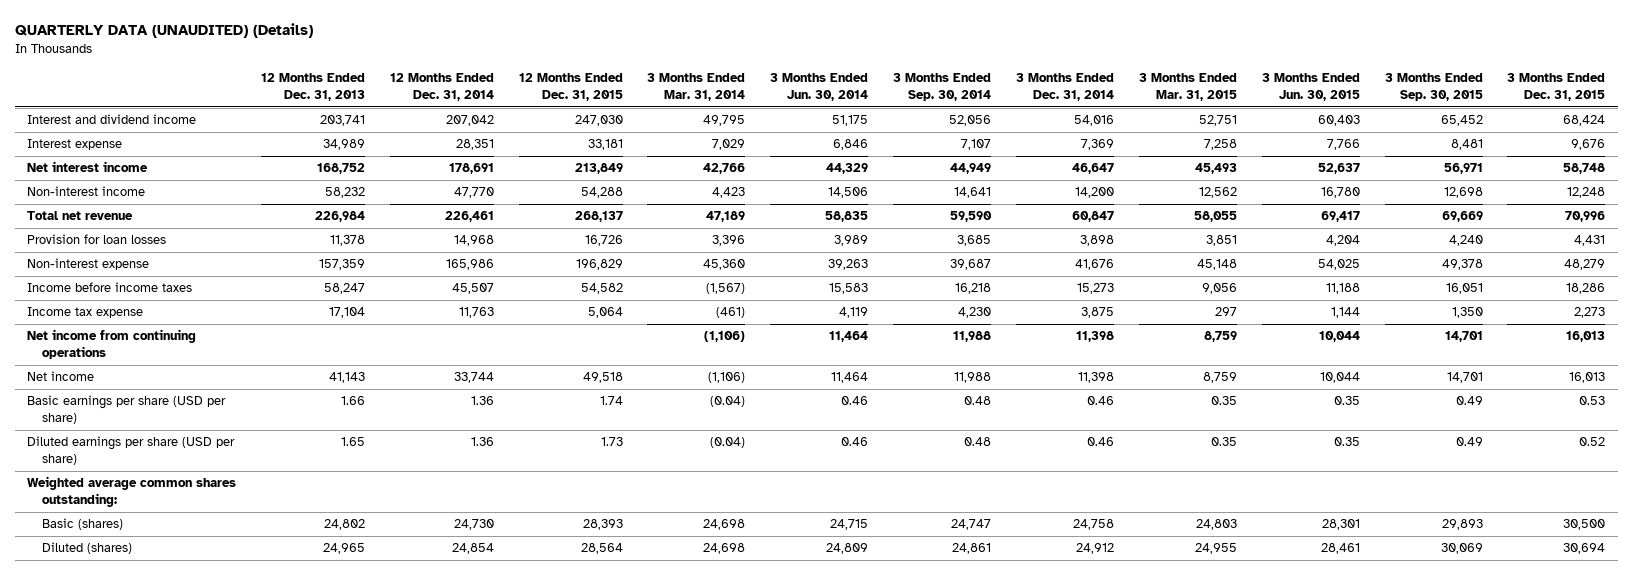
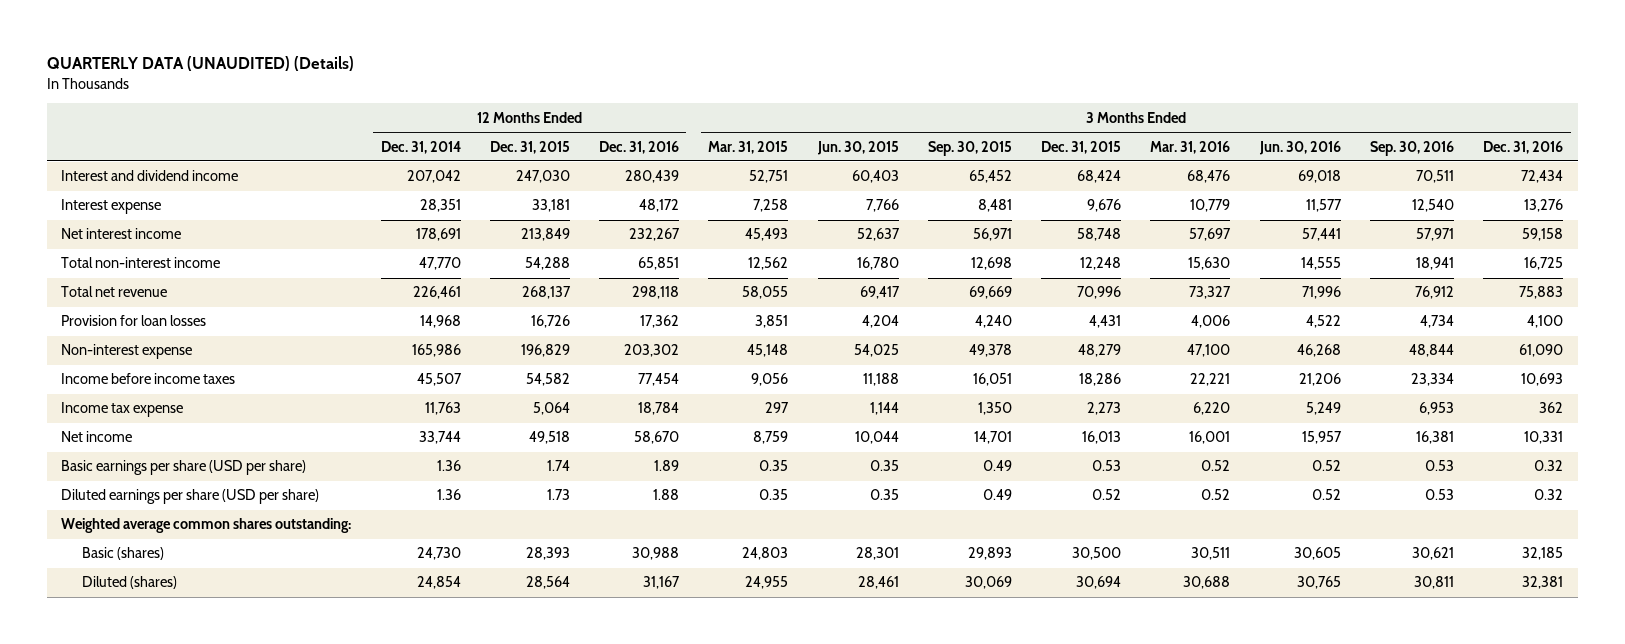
- | 12 Months Ended Dec. 31, 2013 | 12 Months Ended Dec. 31, 2014 | 12 Months Ended Dec. 31, 2015 | 3 Months Ended Mar. 31, 2014 | 3 Months Ended Jun. 30, 2014 | 3 Months Ended Sep. 30, 2014 | 3 Months Ended Dec. 31, 2014 | 3 Months Ended Mar. 31, 2015 | 3 Months Ended Jun. 30, 2015 | 3 Months Ended Sep. 30, 2015 | 3 Months Ended Dec. 31, 2015
+ | 12 Months Ended Dec. 31, 2014 | 12 Months Ended Dec. 31, 2015 | 12 Months Ended Dec. 31, 2016 | 3 Months Ended Mar. 31, 2015 | 3 Months Ended Jun. 30, 2015 | 3 Months Ended Sep. 30, 2015 | 3 Months Ended Dec. 31, 2015 | 3 Months Ended Mar. 31, 2016 | 3 Months Ended Jun. 30, 2016 | 3 Months Ended Sep. 30, 2016 | 3 Months Ended Dec. 31, 2016
- Non-interest income | 58,232 | 47,770 | 54,288 | 4,423 | 14,506 | 14,641 | 14,200 | 12,562 | 16,780 | 12,698 | 12,248
+ Total non-interest income | 47,770 | 54,288 | 65,851 | 12,562 | 16,780 | 12,698 | 12,248 | 15,630 | 14,555 | 18,941 | 16,725
- Net income from continuing operations | | | | (1,106) | 11,464 | 11,988 | 11,398 | 8,759 | 10,044 | 14,701 | 16,013

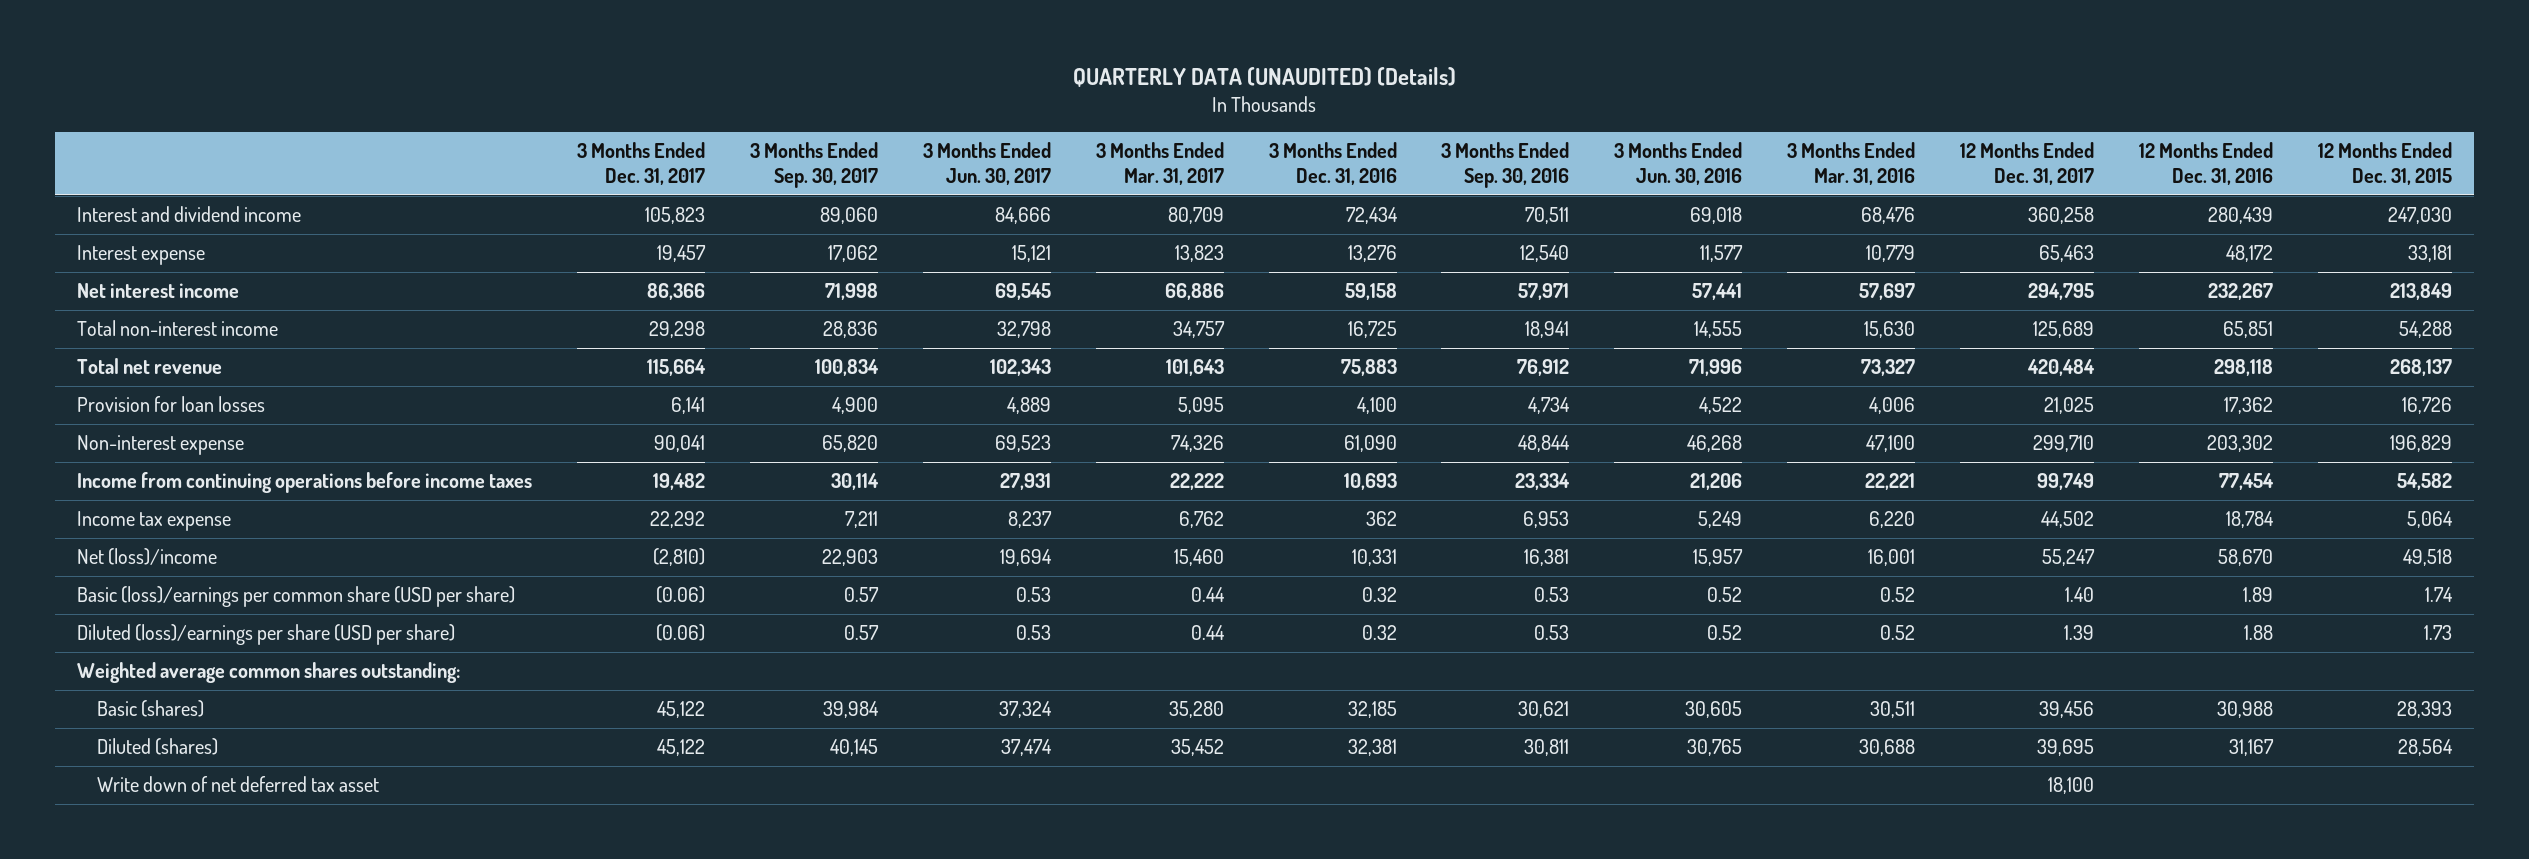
- | 12 Months Ended Dec. 31, 2014 | 12 Months Ended Dec. 31, 2015 | 12 Months Ended Dec. 31, 2016 | 3 Months Ended Mar. 31, 2015 | 3 Months Ended Jun. 30, 2015 | 3 Months Ended Sep. 30, 2015 | 3 Months Ended Dec. 31, 2015 | 3 Months Ended Mar. 31, 2016 | 3 Months Ended Jun. 30, 2016 | 3 Months Ended Sep. 30, 2016 | 3 Months Ended Dec. 31, 2016
+ | 3 Months Ended Dec. 31, 2017 | 3 Months Ended Sep. 30, 2017 | 3 Months Ended Jun. 30, 2017 | 3 Months Ended Mar. 31, 2017 | 3 Months Ended Dec. 31, 2016 | 3 Months Ended Sep. 30, 2016 | 3 Months Ended Jun. 30, 2016 | 3 Months Ended Mar. 31, 2016 | 12 Months Ended Dec. 31, 2017 | 12 Months Ended Dec. 31, 2016 | 12 Months Ended Dec. 31, 2015
- Income before income taxes | 45,507 | 54,582 | 77,454 | 9,056 | 11,188 | 16,051 | 18,286 | 22,221 | 21,206 | 23,334 | 10,693
+ Income from continuing operations before income taxes | 19,482 | 30,114 | 27,931 | 22,222 | 10,693 | 23,334 | 21,206 | 22,221 | 99,749 | 77,454 | 54,582
- Net income | 33,744 | 49,518 | 58,670 | 8,759 | 10,044 | 14,701 | 16,013 | 16,001 | 15,957 | 16,381 | 10,331
- Basic earnings per share (USD per share) | 1.36 | 1.74 | 1.89 | 0.35 | 0.35 | 0.49 | 0.53 | 0.52 | 0.52 | 0.53 | 0.32
- Diluted earnings per share (USD per share) | 1.36 | 1.73 | 1.88 | 0.35 | 0.35 | 0.49 | 0.52 | 0.52 | 0.52 | 0.53 | 0.32
+ Net (loss)/income | (2,810) | 22,903 | 19,694 | 15,460 | 10,331 | 16,381 | 15,957 | 16,001 | 55,247 | 58,670 | 49,518
+ Basic (loss)/earnings per common share (USD per share) | (0.06) | 0.57 | 0.53 | 0.44 | 0.32 | 0.53 | 0.52 | 0.52 | 1.40 | 1.89 | 1.74
+ Diluted (loss)/earnings per share (USD per share) | (0.06) | 0.57 | 0.53 | 0.44 | 0.32 | 0.53 | 0.52 | 0.52 | 1.39 | 1.88 | 1.73
+ Write down of net deferred tax asset | | | | | | | | | 18,100 | |

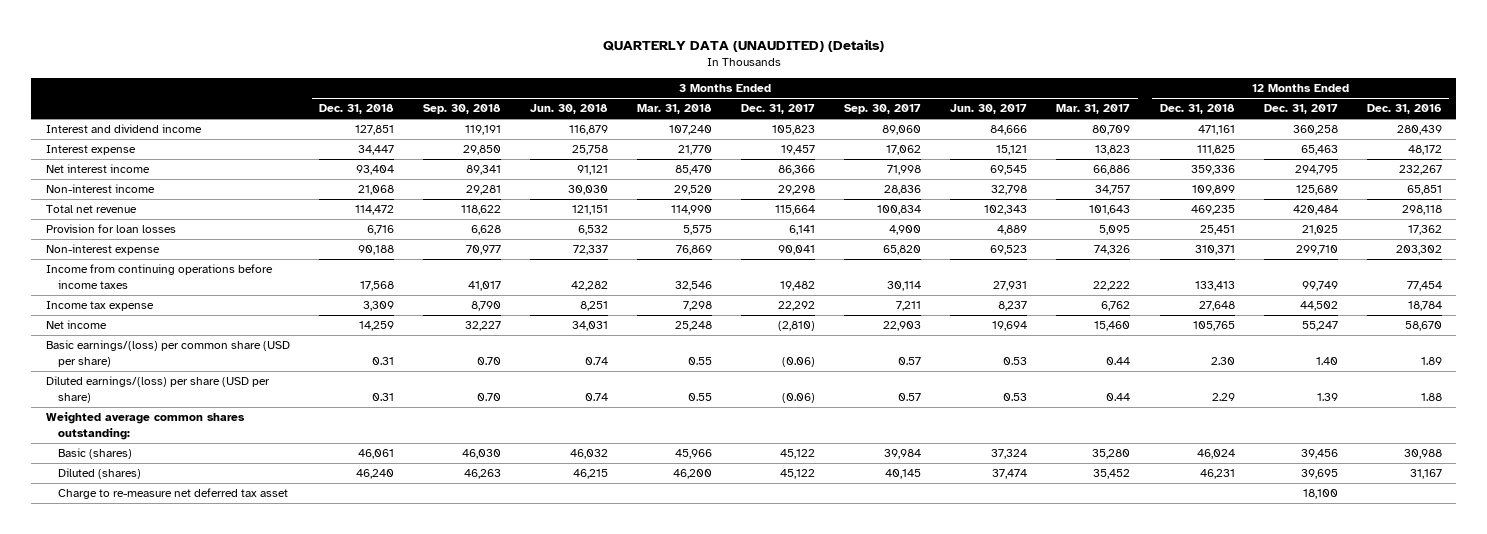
- | 3 Months Ended Dec. 31, 2017 | 3 Months Ended Sep. 30, 2017 | 3 Months Ended Jun. 30, 2017 | 3 Months Ended Mar. 31, 2017 | 3 Months Ended Dec. 31, 2016 | 3 Months Ended Sep. 30, 2016 | 3 Months Ended Jun. 30, 2016 | 3 Months Ended Mar. 31, 2016 | 12 Months Ended Dec. 31, 2017 | 12 Months Ended Dec. 31, 2016 | 12 Months Ended Dec. 31, 2015
+ | 3 Months Ended Dec. 31, 2018 | 3 Months Ended Sep. 30, 2018 | 3 Months Ended Jun. 30, 2018 | 3 Months Ended Mar. 31, 2018 | 3 Months Ended Dec. 31, 2017 | 3 Months Ended Sep. 30, 2017 | 3 Months Ended Jun. 30, 2017 | 3 Months Ended Mar. 31, 2017 | 12 Months Ended Dec. 31, 2018 | 12 Months Ended Dec. 31, 2017 | 12 Months Ended Dec. 31, 2016
- Total non-interest income | 29,298 | 28,836 | 32,798 | 34,757 | 16,725 | 18,941 | 14,555 | 15,630 | 125,689 | 65,851 | 54,288
+ Non-interest income | 21,068 | 29,281 | 30,030 | 29,520 | 29,298 | 28,836 | 32,798 | 34,757 | 109,899 | 125,689 | 65,851
- Net (loss)/income | (2,810) | 22,903 | 19,694 | 15,460 | 10,331 | 16,381 | 15,957 | 16,001 | 55,247 | 58,670 | 49,518
- Basic (loss)/earnings per common share (USD per share) | (0.06) | 0.57 | 0.53 | 0.44 | 0.32 | 0.53 | 0.52 | 0.52 | 1.40 | 1.89 | 1.74
- Diluted (loss)/earnings per share (USD per share) | (0.06) | 0.57 | 0.53 | 0.44 | 0.32 | 0.53 | 0.52 | 0.52 | 1.39 | 1.88 | 1.73
+ Net income | 14,259 | 32,227 | 34,031 | 25,248 | (2,810) | 22,903 | 19,694 | 15,460 | 105,765 | 55,247 | 58,670
+ Basic earnings/(loss) per common share (USD per share) | 0.31 | 0.70 | 0.74 | 0.55 | (0.06) | 0.57 | 0.53 | 0.44 | 2.30 | 1.40 | 1.89
+ Diluted earnings/(loss) per share (USD per share) | 0.31 | 0.70 | 0.74 | 0.55 | (0.06) | 0.57 | 0.53 | 0.44 | 2.29 | 1.39 | 1.88
- Write down of net deferred tax asset | | | | | | | | | 18,100 | |
+ Charge to re-measure net deferred tax asset | | | | | | | | | | 18,100 |

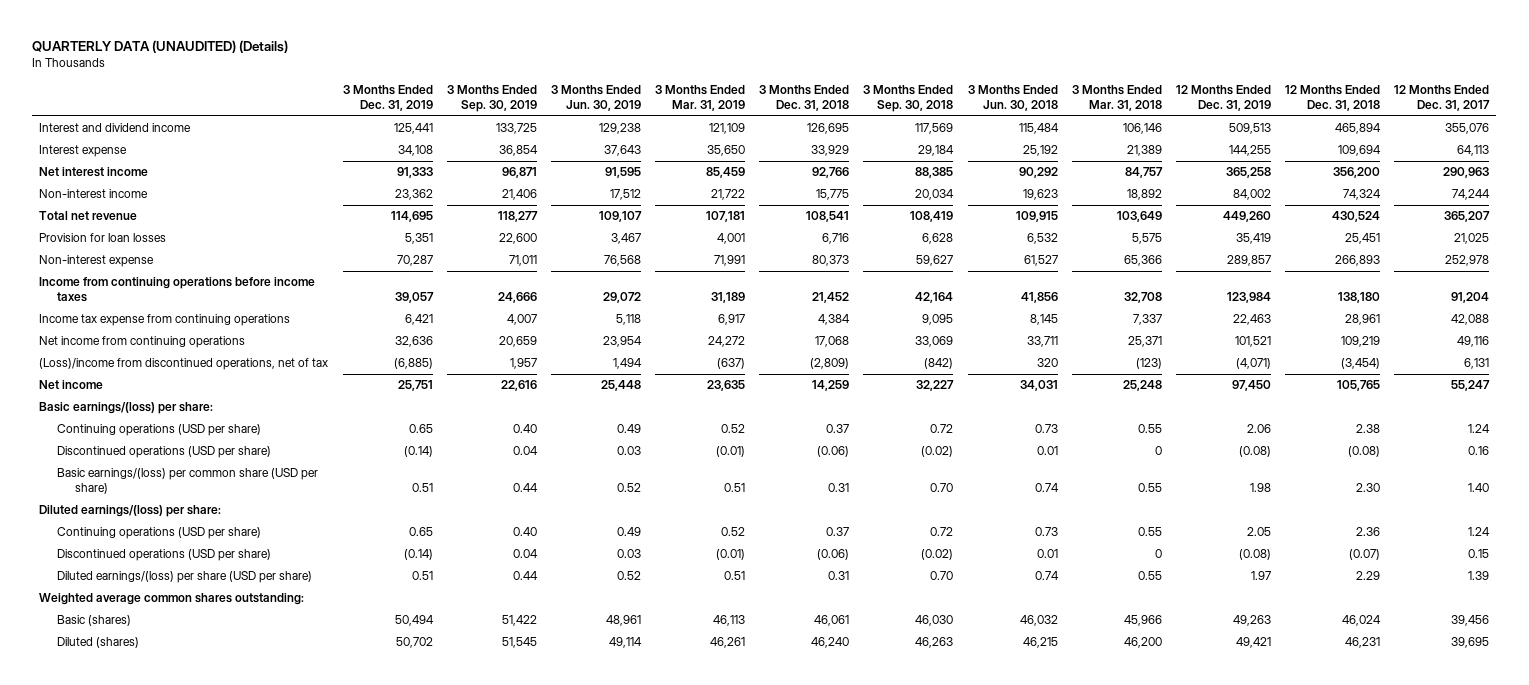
- | 3 Months Ended Dec. 31, 2018 | 3 Months Ended Sep. 30, 2018 | 3 Months Ended Jun. 30, 2018 | 3 Months Ended Mar. 31, 2018 | 3 Months Ended Dec. 31, 2017 | 3 Months Ended Sep. 30, 2017 | 3 Months Ended Jun. 30, 2017 | 3 Months Ended Mar. 31, 2017 | 12 Months Ended Dec. 31, 2018 | 12 Months Ended Dec. 31, 2017 | 12 Months Ended Dec. 31, 2016
+ | 3 Months Ended Dec. 31, 2019 | 3 Months Ended Sep. 30, 2019 | 3 Months Ended Jun. 30, 2019 | 3 Months Ended Mar. 31, 2019 | 3 Months Ended Dec. 31, 2018 | 3 Months Ended Sep. 30, 2018 | 3 Months Ended Jun. 30, 2018 | 3 Months Ended Mar. 31, 2018 | 12 Months Ended Dec. 31, 2019 | 12 Months Ended Dec. 31, 2018 | 12 Months Ended Dec. 31, 2017
- Interest and dividend income | 127,851 | 119,191 | 116,879 | 107,240 | 105,823 | 89,060 | 84,666 | 80,709 | 471,161 | 360,258 | 280,439
- Interest expense | 34,447 | 29,850 | 25,758 | 21,770 | 19,457 | 17,062 | 15,121 | 13,823 | 111,825 | 65,463 | 48,172
- Net interest income | 93,404 | 89,341 | 91,121 | 85,470 | 86,366 | 71,998 | 69,545 | 66,886 | 359,336 | 294,795 | 232,267
- Non-interest income | 21,068 | 29,281 | 30,030 | 29,520 | 29,298 | 28,836 | 32,798 | 34,757 | 109,899 | 125,689 | 65,851
- Total net revenue | 114,472 | 118,622 | 121,151 | 114,990 | 115,664 | 100,834 | 102,343 | 101,643 | 469,235 | 420,484 | 298,118
+ Interest and dividend income | 125,441 | 133,725 | 129,238 | 121,109 | 126,695 | 117,569 | 115,484 | 106,146 | 509,513 | 465,894 | 355,076
+ Interest expense | 34,108 | 36,854 | 37,643 | 35,650 | 33,929 | 29,184 | 25,192 | 21,389 | 144,255 | 109,694 | 64,113
+ Net interest income | 91,333 | 96,871 | 91,595 | 85,459 | 92,766 | 88,385 | 90,292 | 84,757 | 365,258 | 356,200 | 290,963
+ Non-interest income | 23,362 | 21,406 | 17,512 | 21,722 | 15,775 | 20,034 | 19,623 | 18,892 | 84,002 | 74,324 | 74,244
+ Total net revenue | 114,695 | 118,277 | 109,107 | 107,181 | 108,541 | 108,419 | 109,915 | 103,649 | 449,260 | 430,524 | 365,207
- Non-interest expense | 90,188 | 70,977 | 72,337 | 76,869 | 90,041 | 65,820 | 69,523 | 74,326 | 310,371 | 299,710 | 203,302
- Income from continuing operations before income taxes | 17,568 | 41,017 | 42,282 | 32,546 | 19,482 | 30,114 | 27,931 | 22,222 | 133,413 | 99,749 | 77,454
- Income tax expense | 3,309 | 8,790 | 8,251 | 7,298 | 22,292 | 7,211 | 8,237 | 6,762 | 27,648 | 44,502 | 18,784
+ Non-interest expense | 70,287 | 71,011 | 76,568 | 71,991 | 80,373 | 59,627 | 61,527 | 65,366 | 289,857 | 266,893 | 252,978
+ Income from continuing operations before income taxes | 39,057 | 24,666 | 29,072 | 31,189 | 21,452 | 42,164 | 41,856 | 32,708 | 123,984 | 138,180 | 91,204
+ Income tax expense from continuing operations | 6,421 | 4,007 | 5,118 | 6,917 | 4,384 | 9,095 | 8,145 | 7,337 | 22,463 | 28,961 | 42,088
+ Net income from continuing operations | 32,636 | 20,659 | 23,954 | 24,272 | 17,068 | 33,069 | 33,711 | 25,371 | 101,521 | 109,219 | 49,116
+ (Loss)/income from discontinued operations, net of tax | (6,885) | 1,957 | 1,494 | (637) | (2,809) | (842) | 320 | (123) | (4,071) | (3,454) | 6,131
+ Basic earnings/(loss) per share:
+ Continuing operations (USD per share) | 0.65 | 0.40 | 0.49 | 0.52 | 0.37 | 0.72 | 0.73 | 0.55 | 2.06 | 2.38 | 1.24
+ Discontinued operations (USD per share) | (0.14) | 0.04 | 0.03 | (0.01) | (0.06) | (0.02) | 0.01 | 0 | (0.08) | (0.08) | 0.16
+ Diluted earnings/(loss) per share:
+ Continuing operations (USD per share) | 0.65 | 0.40 | 0.49 | 0.52 | 0.37 | 0.72 | 0.73 | 0.55 | 2.05 | 2.36 | 1.24
+ Discontinued operations (USD per share) | (0.14) | 0.04 | 0.03 | (0.01) | (0.06) | (0.02) | 0.01 | 0 | (0.08) | (0.07) | 0.15
- Charge to re-measure net deferred tax asset | | | | | | | | | | 18,100 |

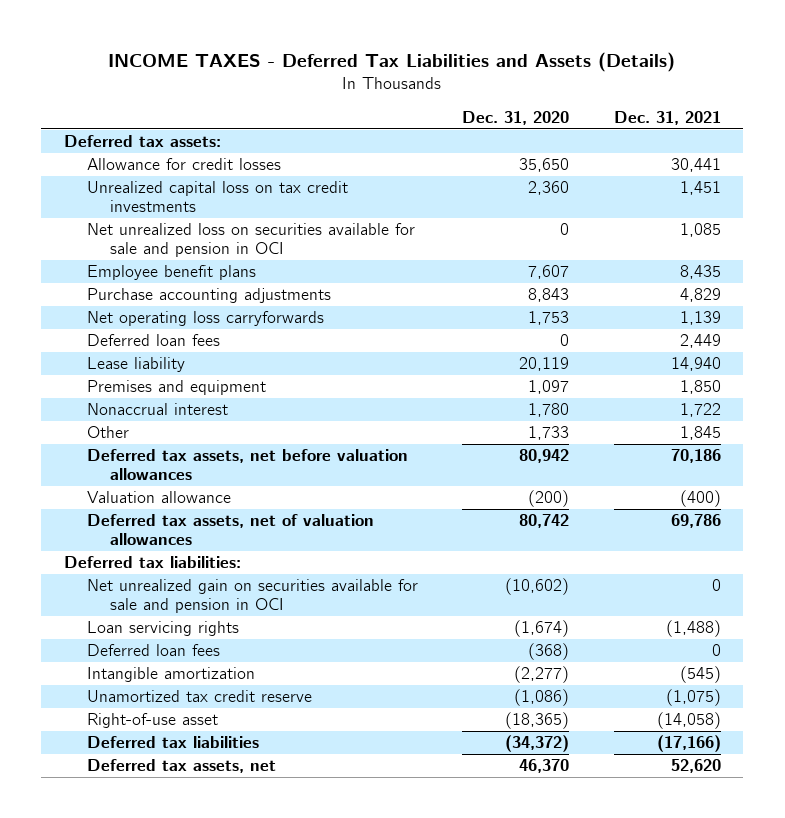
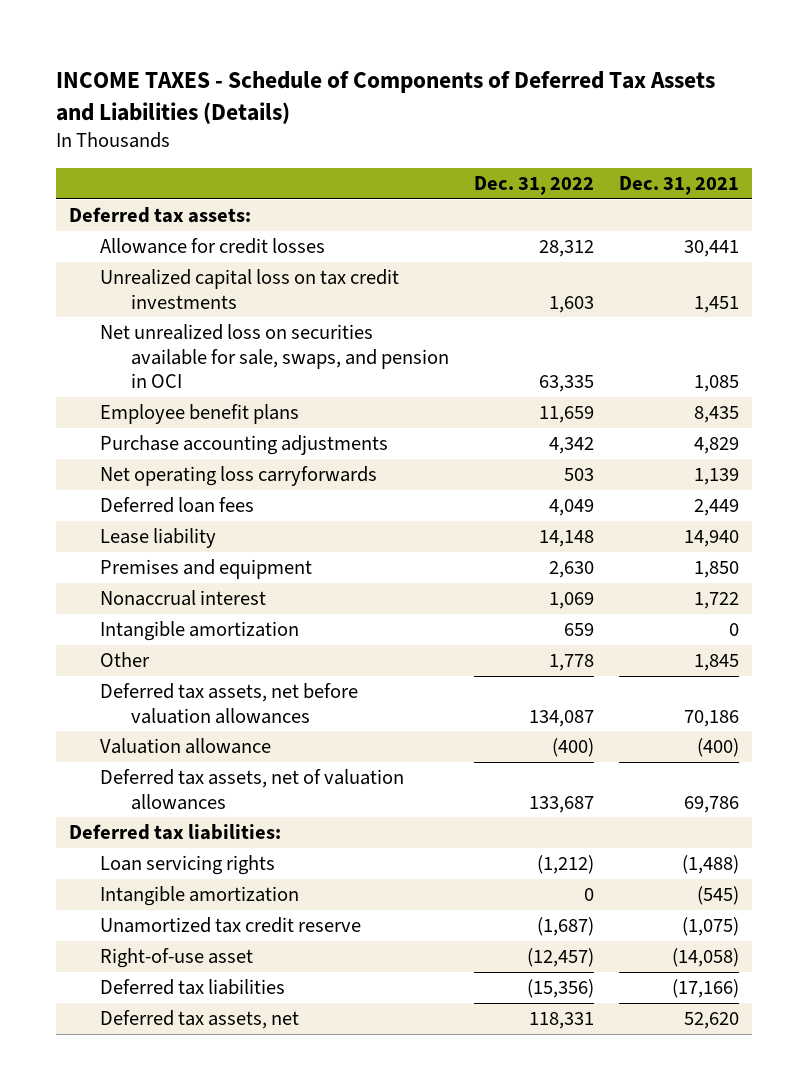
- INCOME TAXES - Deferred Tax Liabilities and Assets (Details)
+ INCOME TAXES - Schedule of Components of Deferred Tax Assets and Liabilities (Details)
- | Dec. 31, 2020 | Dec. 31, 2021
+ | Dec. 31, 2022 | Dec. 31, 2021
- Net unrealized loss on securities available for sale and pension in OCI | 0 | 1,085
+ Net unrealized loss on securities available for sale, swaps, and pension in OCI | 63,335 | 1,085
+ Intangible amortization | 659 | 0
- Net unrealized gain on securities available for sale and pension in OCI | (10,602) | 0
- Deferred loan fees | (368) | 0

